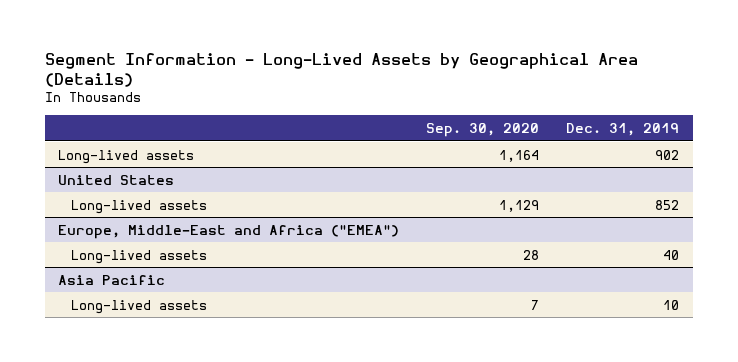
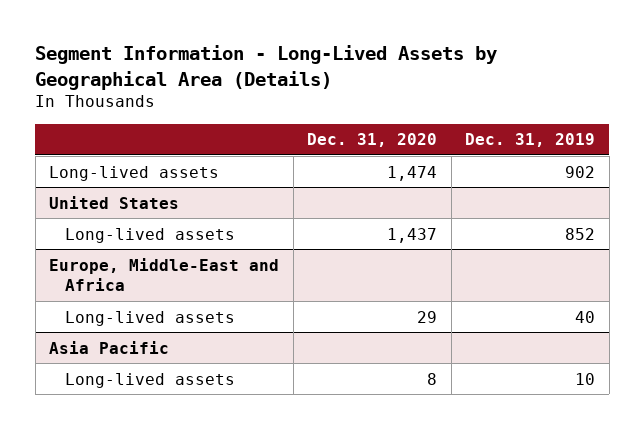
- | Sep. 30, 2020 | Dec. 31, 2019
+ | Dec. 31, 2020 | Dec. 31, 2019
- Europe, Middle-East and Africa ("EMEA")
+ Europe, Middle-East and Africa

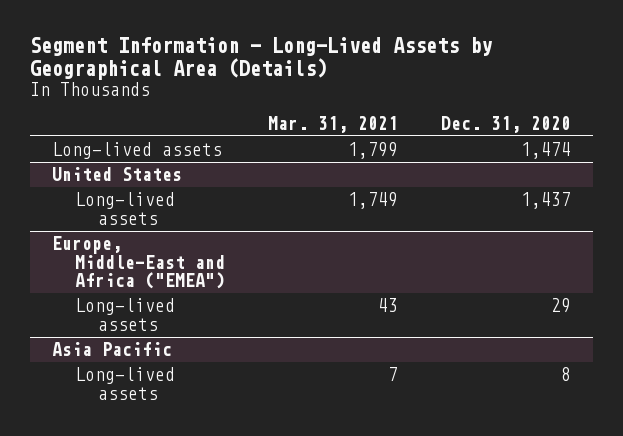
- | Dec. 31, 2020 | Dec. 31, 2019
+ | Mar. 31, 2021 | Dec. 31, 2020
- Europe, Middle-East and Africa
+ Europe, Middle-East and Africa ("EMEA")

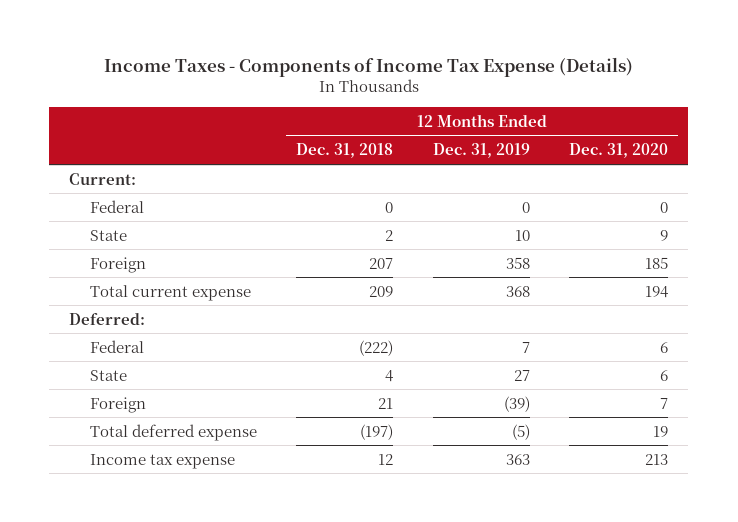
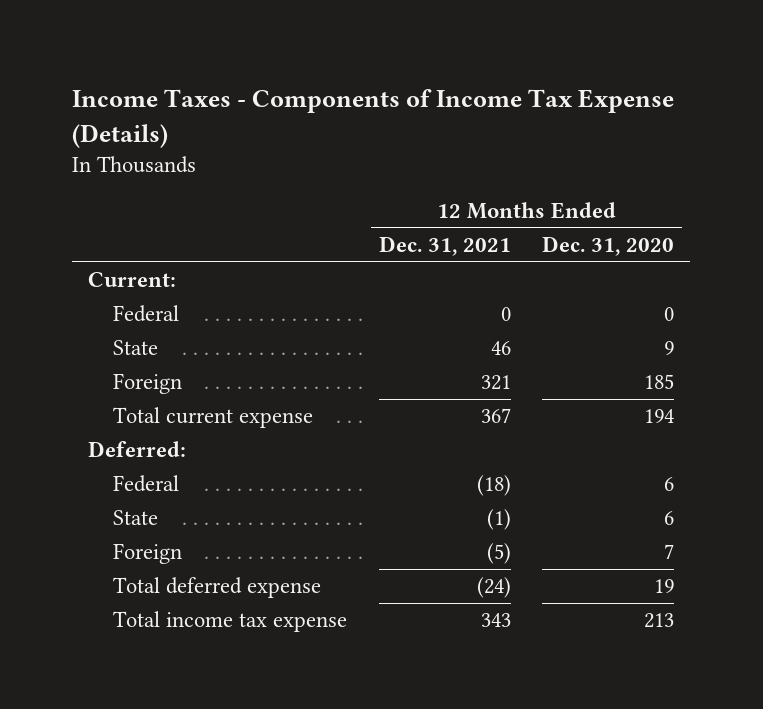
- | 12 Months Ended Dec. 31, 2018 | 12 Months Ended Dec. 31, 2019 | 12 Months Ended Dec. 31, 2020
+ | 12 Months Ended Dec. 31, 2021 | 12 Months Ended Dec. 31, 2020
- Income tax expense | 12 | 363 | 213
+ Total income tax expense | 343 | 213

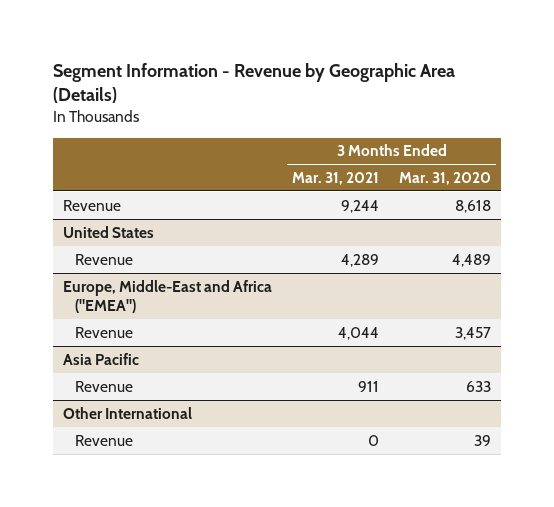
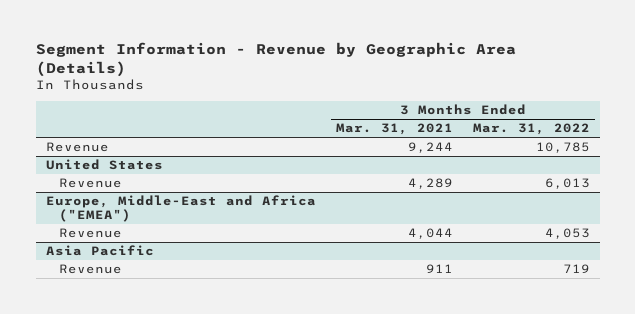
- | 3 Months Ended Mar. 31, 2021 | 3 Months Ended Mar. 31, 2020
+ | 3 Months Ended Mar. 31, 2021 | 3 Months Ended Mar. 31, 2022
- Other International
- Revenue | 0 | 39

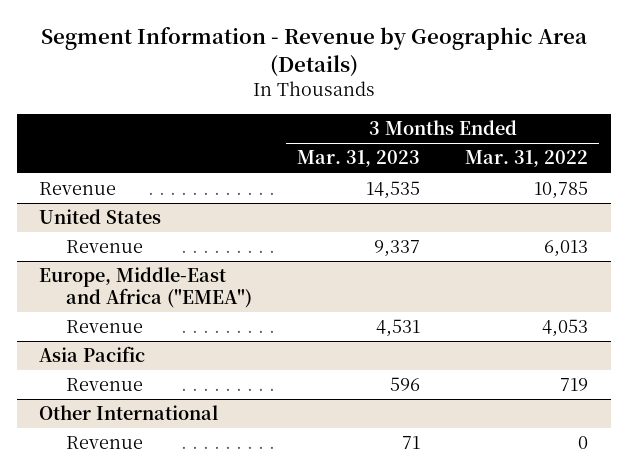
- | 3 Months Ended Mar. 31, 2021 | 3 Months Ended Mar. 31, 2022
+ | 3 Months Ended Mar. 31, 2023 | 3 Months Ended Mar. 31, 2022
+ Other International
+ Revenue | 71 | 0

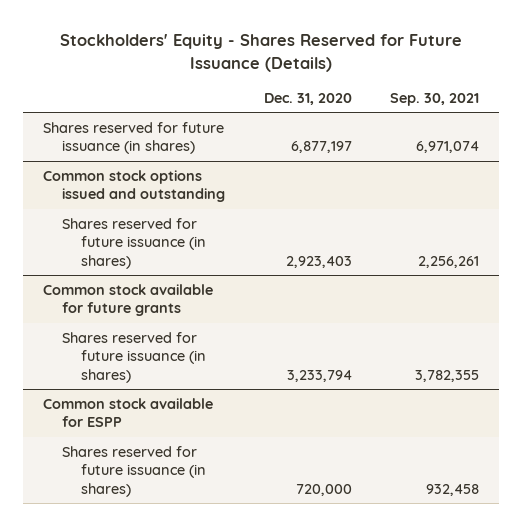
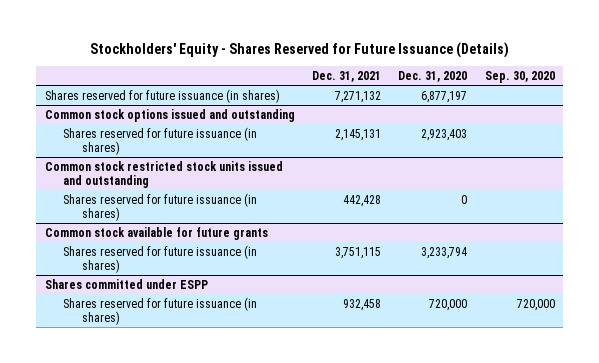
- | Dec. 31, 2020 | Sep. 30, 2021
+ | Dec. 31, 2021 | Dec. 31, 2020 | Sep. 30, 2020
+ Common stock restricted stock units issued and outstanding
+ Shares reserved for future issuance (in shares) | 442,428 | 0 |
- Common stock available for ESPP
+ Shares committed under ESPP

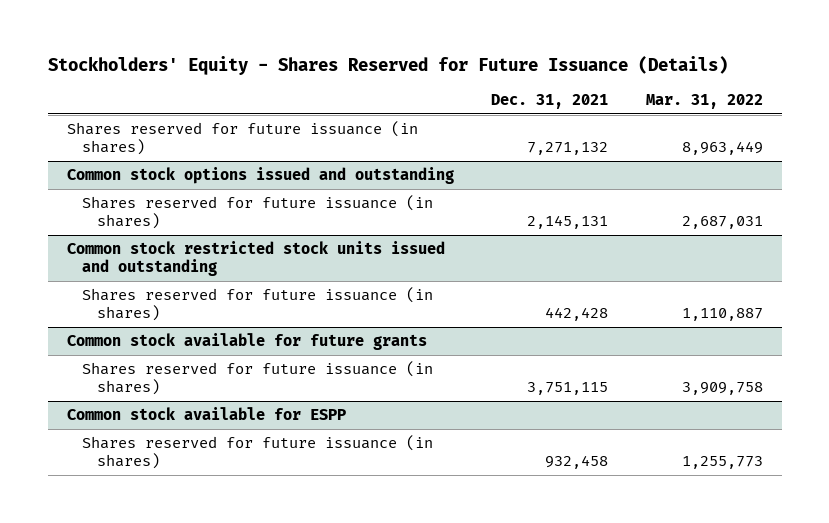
- | Dec. 31, 2021 | Dec. 31, 2020 | Sep. 30, 2020
+ | Dec. 31, 2021 | Mar. 31, 2022
- Shares committed under ESPP
+ Common stock available for ESPP

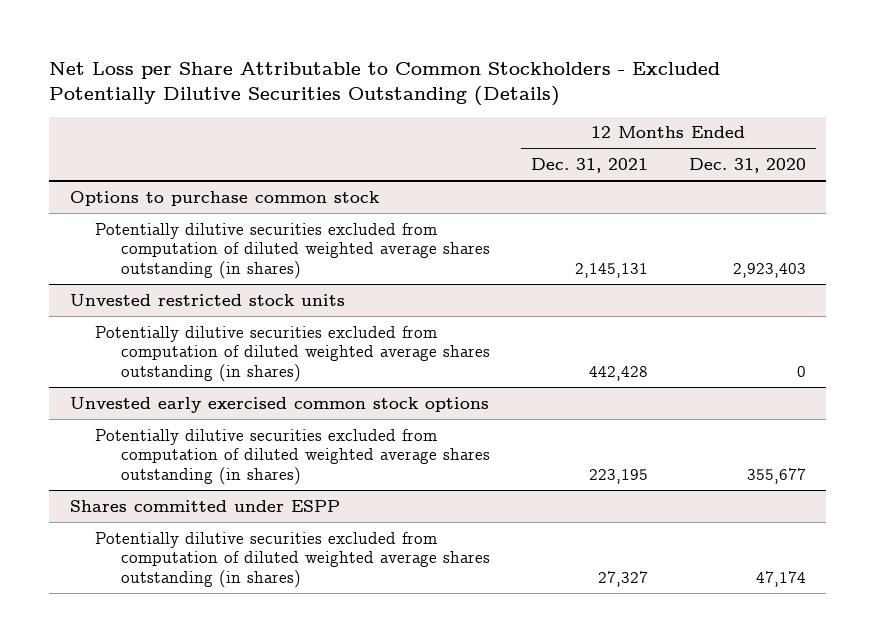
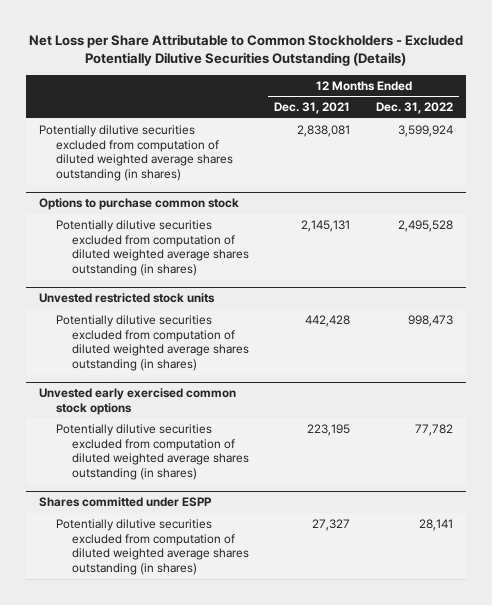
- | 12 Months Ended Dec. 31, 2021 | 12 Months Ended Dec. 31, 2020
+ | 12 Months Ended Dec. 31, 2021 | 12 Months Ended Dec. 31, 2022
+ Potentially dilutive securities excluded from computation of diluted weighted average shares outstanding (in shares) | 2,838,081 | 3,599,924

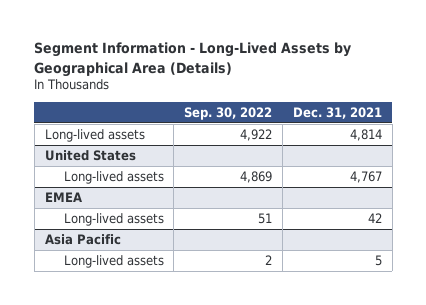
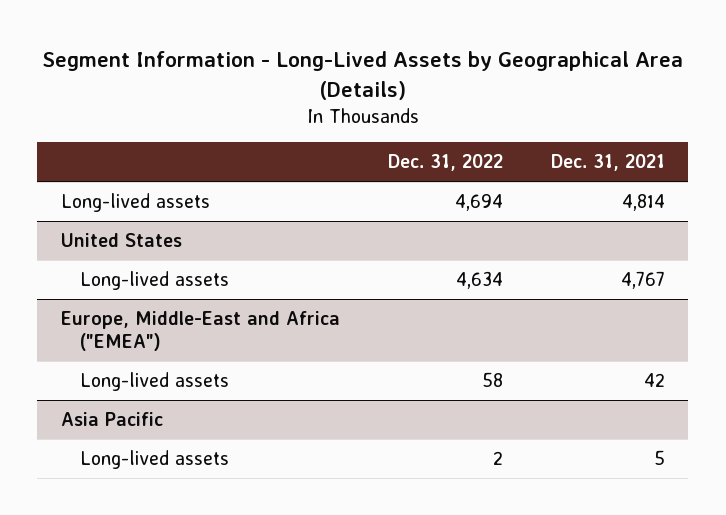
- | Sep. 30, 2022 | Dec. 31, 2021
+ | Dec. 31, 2022 | Dec. 31, 2021
- EMEA
+ Europe, Middle-East and Africa ("EMEA")

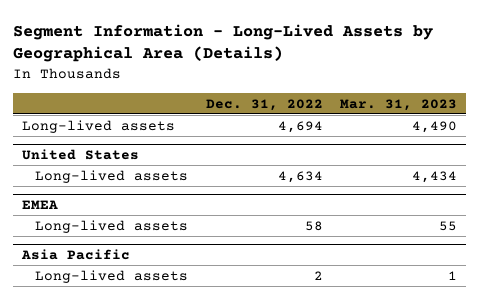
- | Dec. 31, 2022 | Dec. 31, 2021
+ | Dec. 31, 2022 | Mar. 31, 2023
- Europe, Middle-East and Africa ("EMEA")
+ EMEA

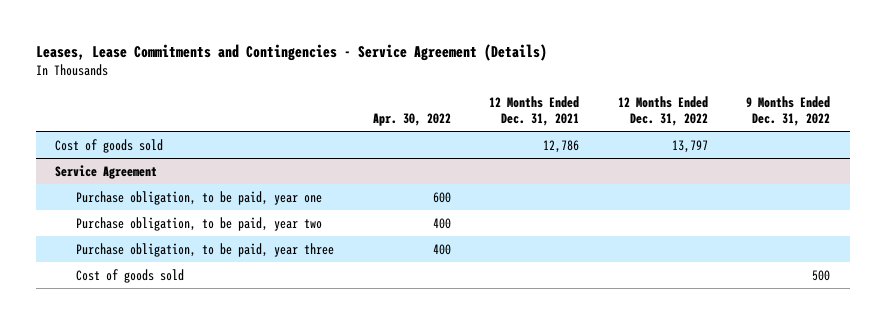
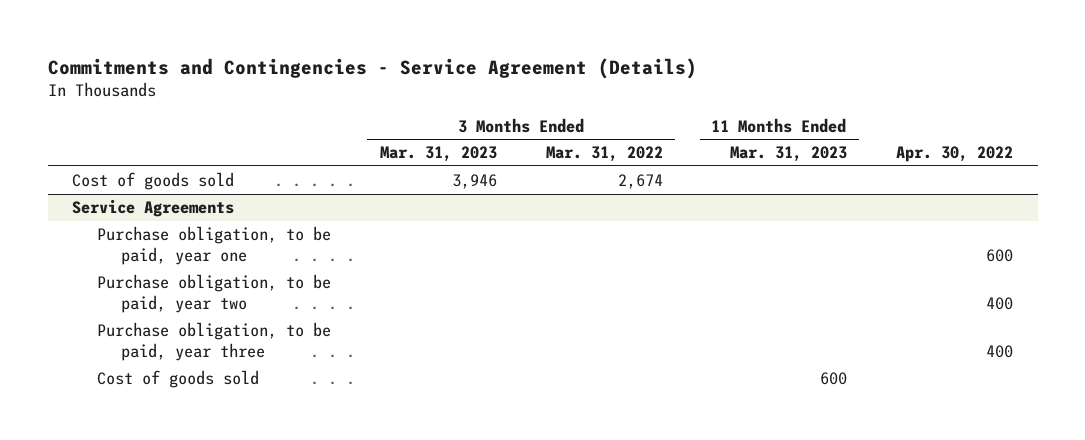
- Leases, Lease Commitments and Contingencies - Service Agreement (Details)
+ Commitments and Contingencies - Service Agreement (Details)
- | Apr. 30, 2022 | 12 Months Ended Dec. 31, 2021 | 12 Months Ended Dec. 31, 2022 | 9 Months Ended Dec. 31, 2022
+ | 3 Months Ended Mar. 31, 2023 | 3 Months Ended Mar. 31, 2022 | 11 Months Ended Mar. 31, 2023 | Apr. 30, 2022
- Service Agreement
+ Service Agreements

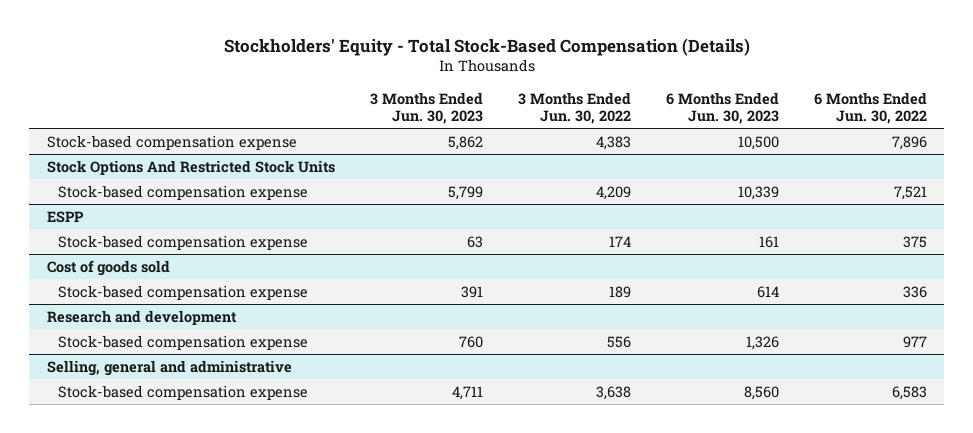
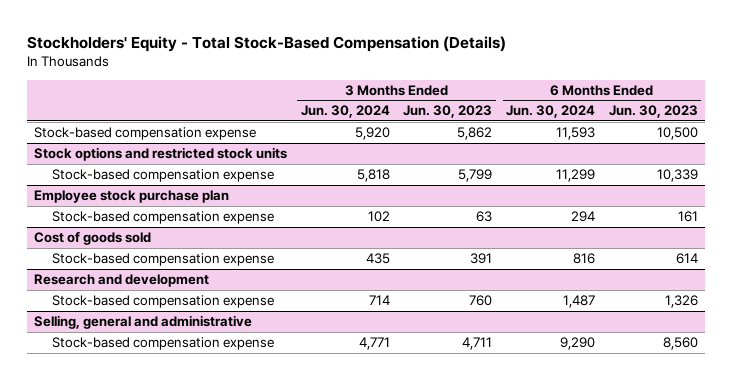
- | 3 Months Ended Jun. 30, 2023 | 3 Months Ended Jun. 30, 2022 | 6 Months Ended Jun. 30, 2023 | 6 Months Ended Jun. 30, 2022
+ | 3 Months Ended Jun. 30, 2024 | 3 Months Ended Jun. 30, 2023 | 6 Months Ended Jun. 30, 2024 | 6 Months Ended Jun. 30, 2023
- Stock Options And Restricted Stock Units
+ Stock options and restricted stock units
- ESPP
+ Employee stock purchase plan

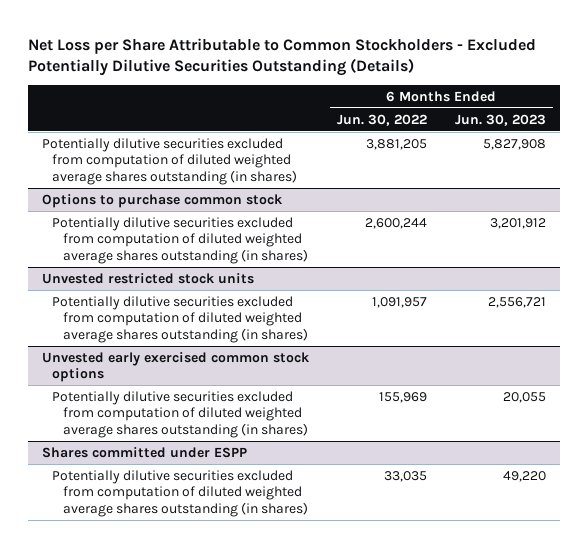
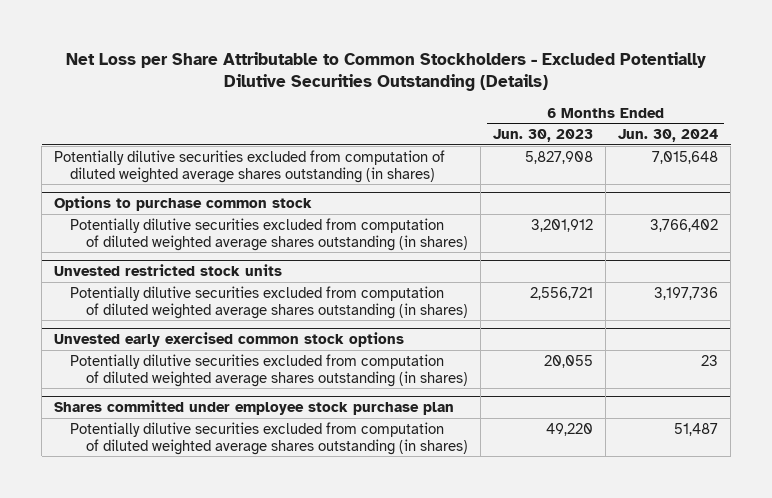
- | 6 Months Ended Jun. 30, 2022 | 6 Months Ended Jun. 30, 2023
+ | 6 Months Ended Jun. 30, 2023 | 6 Months Ended Jun. 30, 2024
- Shares committed under ESPP
+ Shares committed under employee stock purchase plan

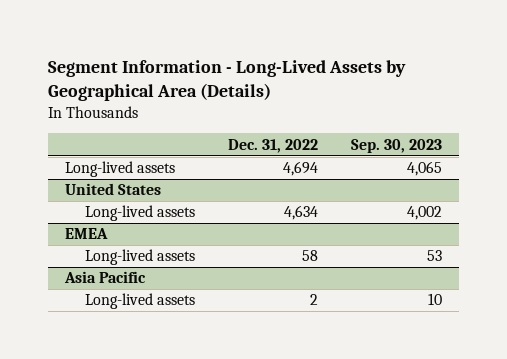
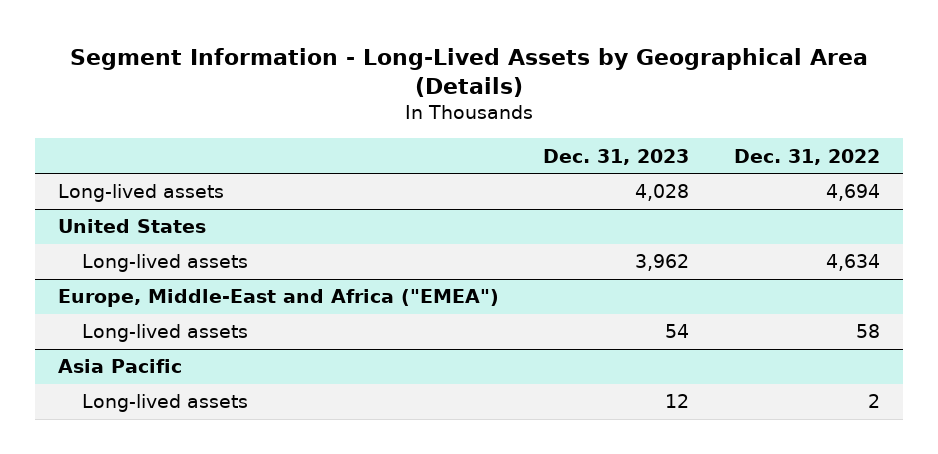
- | Dec. 31, 2022 | Sep. 30, 2023
+ | Dec. 31, 2023 | Dec. 31, 2022
- EMEA
+ Europe, Middle-East and Africa ("EMEA")

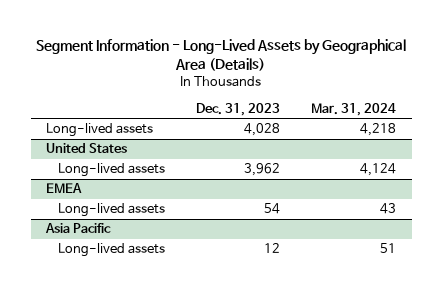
- | Dec. 31, 2023 | Dec. 31, 2022
+ | Dec. 31, 2023 | Mar. 31, 2024
- Europe, Middle-East and Africa ("EMEA")
+ EMEA

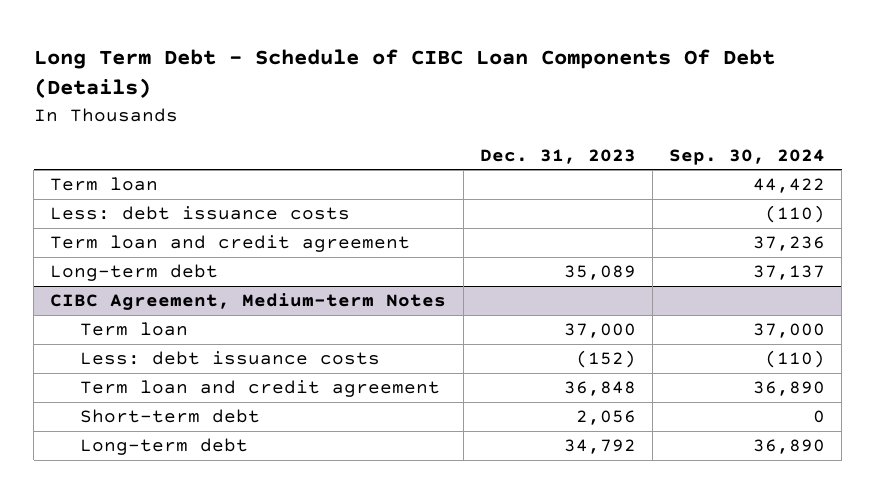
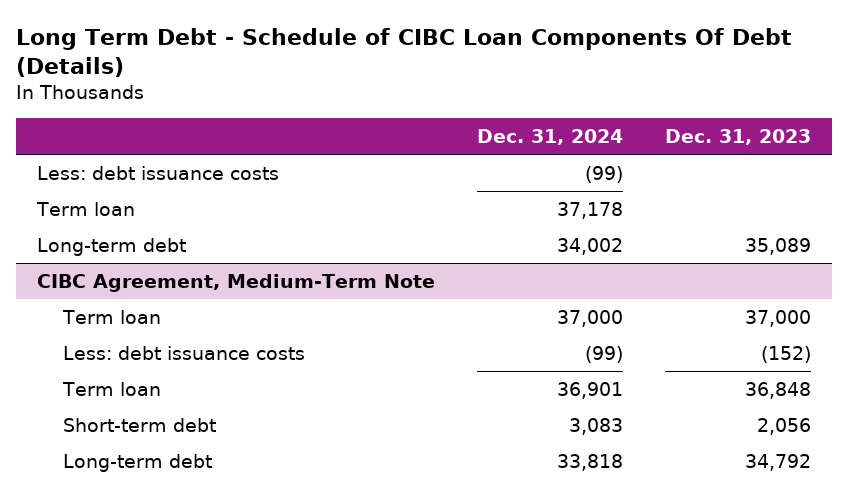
- | Dec. 31, 2023 | Sep. 30, 2024
+ | Dec. 31, 2024 | Dec. 31, 2023
- Term loan and credit agreement | | 37,236
moved down: Term loan | 37,178 |
- CIBC Agreement, Medium-term Notes
+ CIBC Agreement, Medium-Term Note
- Term loan and credit agreement | 36,848 | 36,890
+ Term loan | 36,901 | 36,848

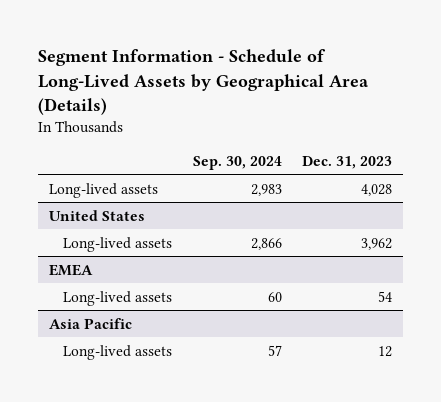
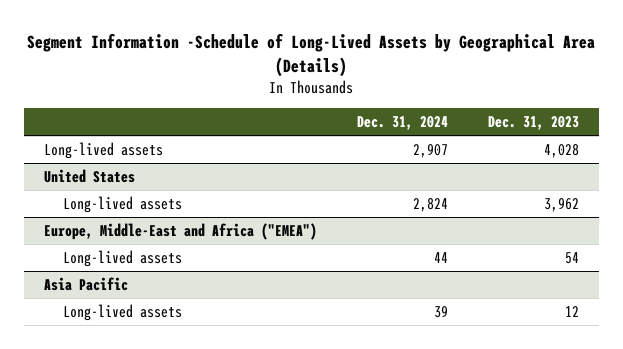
- Segment Information - Schedule of Long-Lived Assets by Geographical Area (Details)
+ Segment Information -Schedule of Long-Lived Assets by Geographical Area (Details)
- | Sep. 30, 2024 | Dec. 31, 2023
+ | Dec. 31, 2024 | Dec. 31, 2023
- EMEA
+ Europe, Middle-East and Africa ("EMEA")

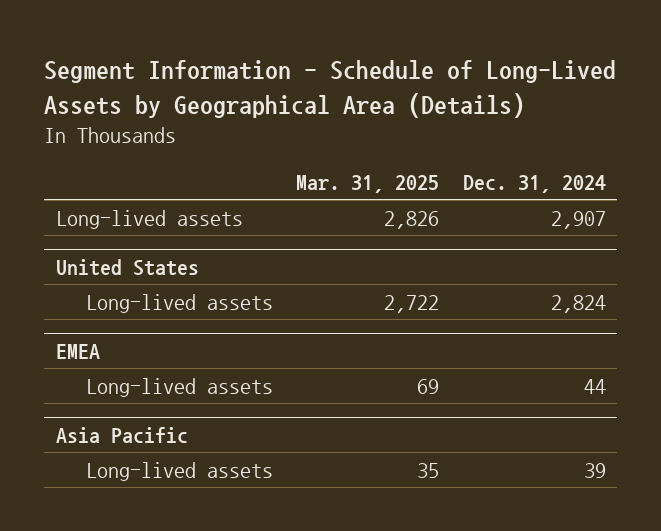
- Segment Information -Schedule of Long-Lived Assets by Geographical Area (Details)
+ Segment Information - Schedule of Long-Lived Assets by Geographical Area (Details)
- | Dec. 31, 2024 | Dec. 31, 2023
+ | Mar. 31, 2025 | Dec. 31, 2024
- Europe, Middle-East and Africa ("EMEA")
+ EMEA

